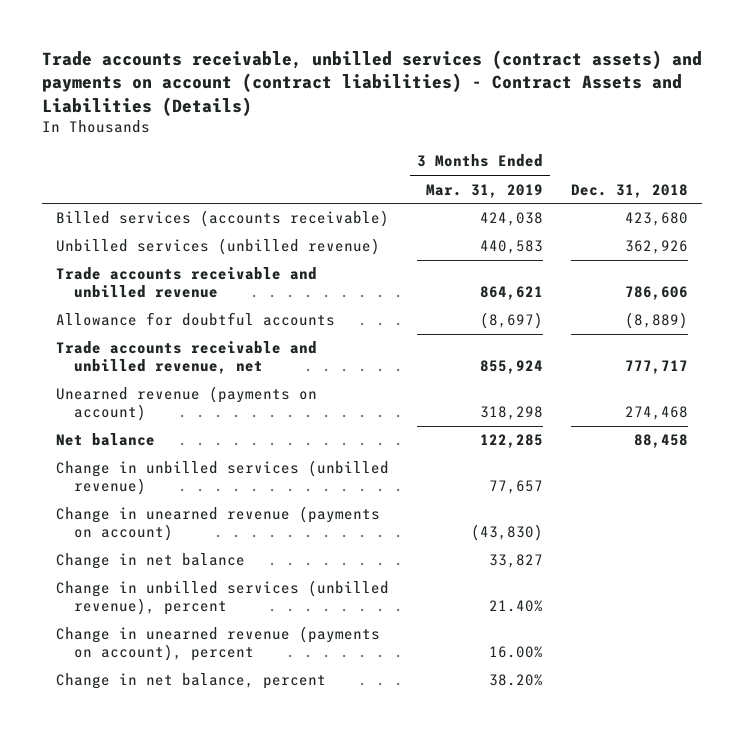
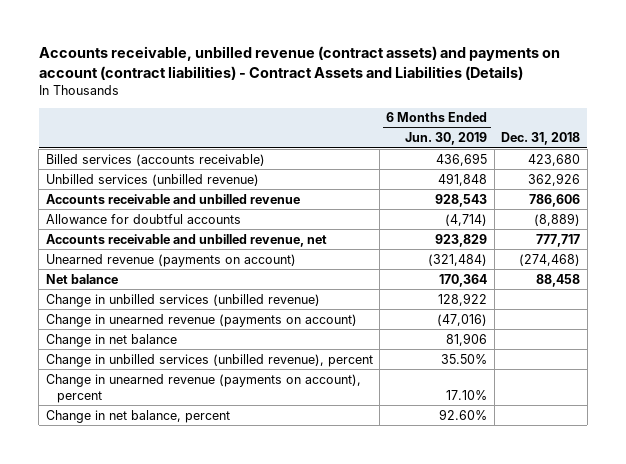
- Trade accounts receivable, unbilled services (contract assets) and payments on account (contract liabilities) - Contract Assets and Liabilities (Details)
+ Accounts receivable, unbilled revenue (contract assets) and payments on account (contract liabilities) - Contract Assets and Liabilities (Details)
- | 3 Months Ended Mar. 31, 2019 | Dec. 31, 2018
+ | 6 Months Ended Jun. 30, 2019 | Dec. 31, 2018
- Trade accounts receivable and unbilled revenue | 864,621 | 786,606
+ Accounts receivable and unbilled revenue | 928,543 | 786,606
- Trade accounts receivable and unbilled revenue, net | 855,924 | 777,717
- Unearned revenue (payments on account) | 318,298 | 274,468
+ Accounts receivable and unbilled revenue, net | 923,829 | 777,717
+ Unearned revenue (payments on account) | (321,484) | (274,468)

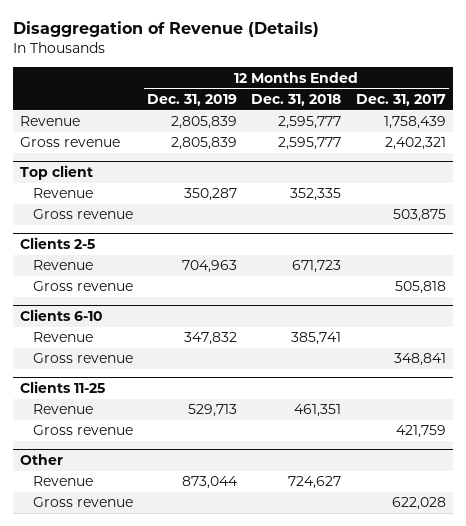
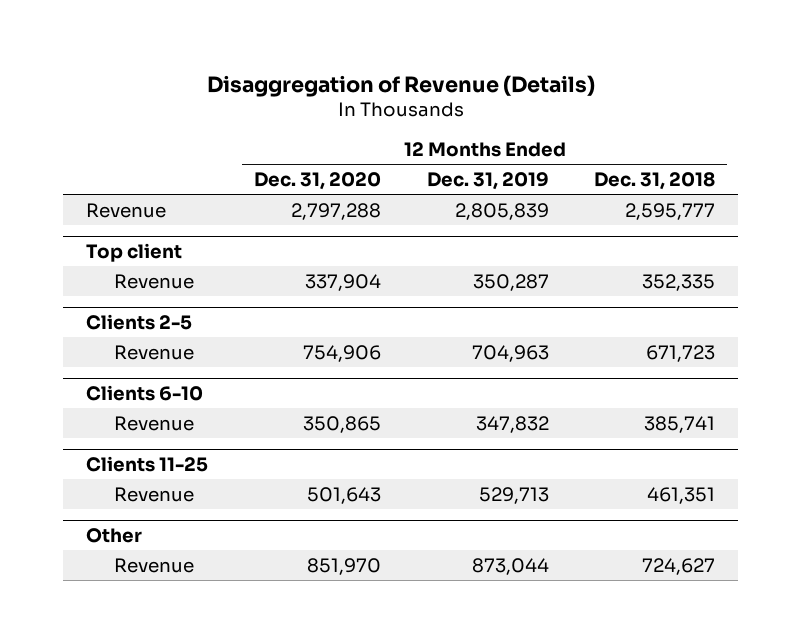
- | 12 Months Ended Dec. 31, 2019 | 12 Months Ended Dec. 31, 2018 | 12 Months Ended Dec. 31, 2017
+ | 12 Months Ended Dec. 31, 2020 | 12 Months Ended Dec. 31, 2019 | 12 Months Ended Dec. 31, 2018
- Gross revenue | 2,805,839 | 2,595,777 | 2,402,321
@ Top client
- Gross revenue | | | 503,875
@ Clients 2-5
- Gross revenue | | | 505,818
@ Clients 6-10
- Gross revenue | | | 348,841
@ Clients 11-25
- Gross revenue | | | 421,759
@ Other
- Gross revenue | | | 622,028

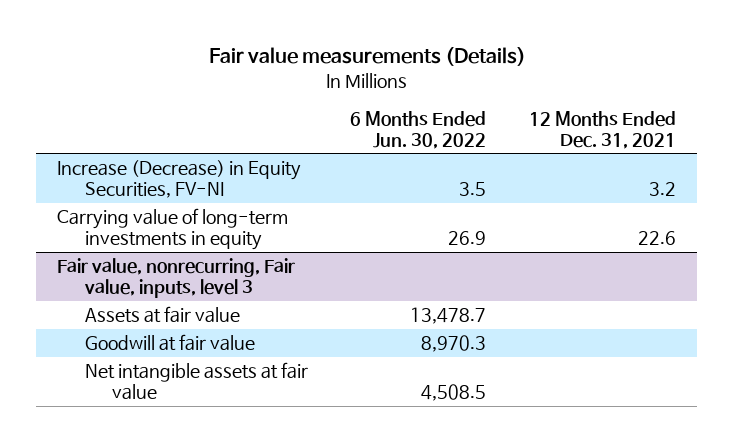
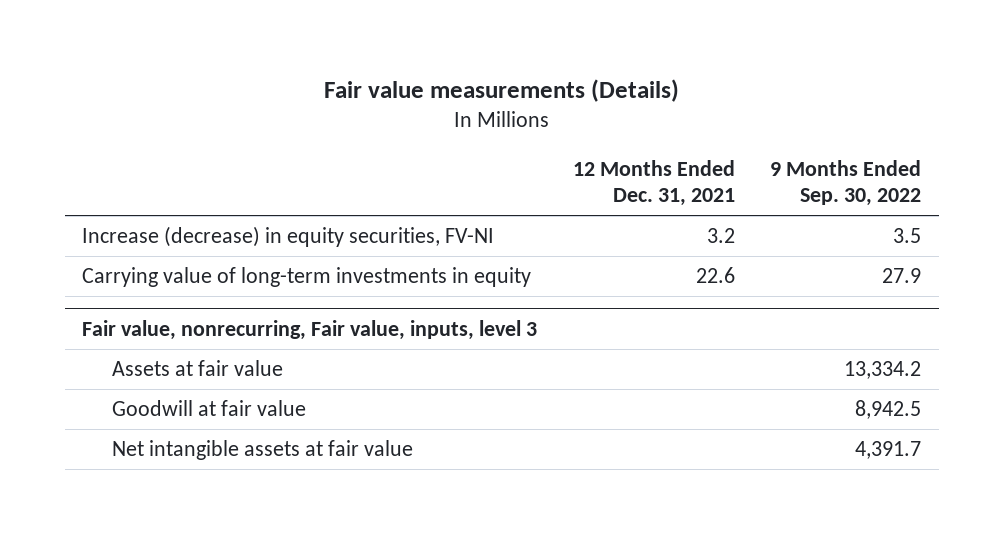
- | 6 Months Ended Jun. 30, 2022 | 12 Months Ended Dec. 31, 2021
+ | 12 Months Ended Dec. 31, 2021 | 9 Months Ended Sep. 30, 2022
- Increase (Decrease) in Equity Securities, FV-NI | 3.5 | 3.2
+ Increase (decrease) in equity securities, FV-NI | 3.2 | 3.5

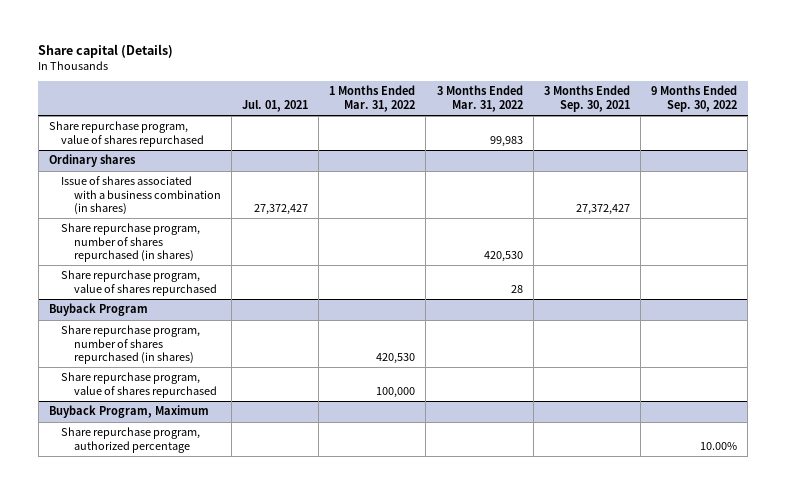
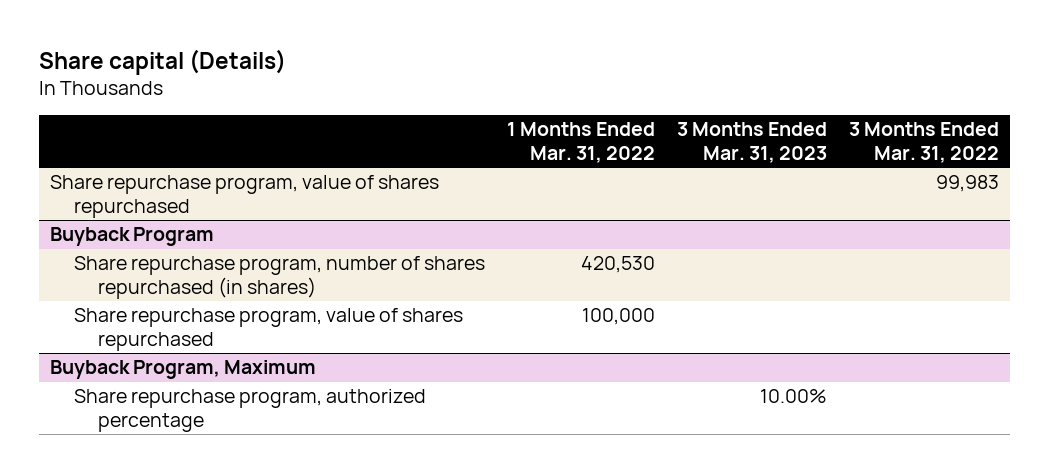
- | Jul. 01, 2021 | 1 Months Ended Mar. 31, 2022 | 3 Months Ended Mar. 31, 2022 | 3 Months Ended Sep. 30, 2021 | 9 Months Ended Sep. 30, 2022
+ | 1 Months Ended Mar. 31, 2022 | 3 Months Ended Mar. 31, 2023 | 3 Months Ended Mar. 31, 2022
- Ordinary shares
- Issue of shares associated with a business combination (in shares) | 27,372,427 | | | 27,372,427 |
- Share repurchase program, number of shares repurchased (in shares) | | | 420,530 | |
- Share repurchase program, value of shares repurchased | | | 28 | |

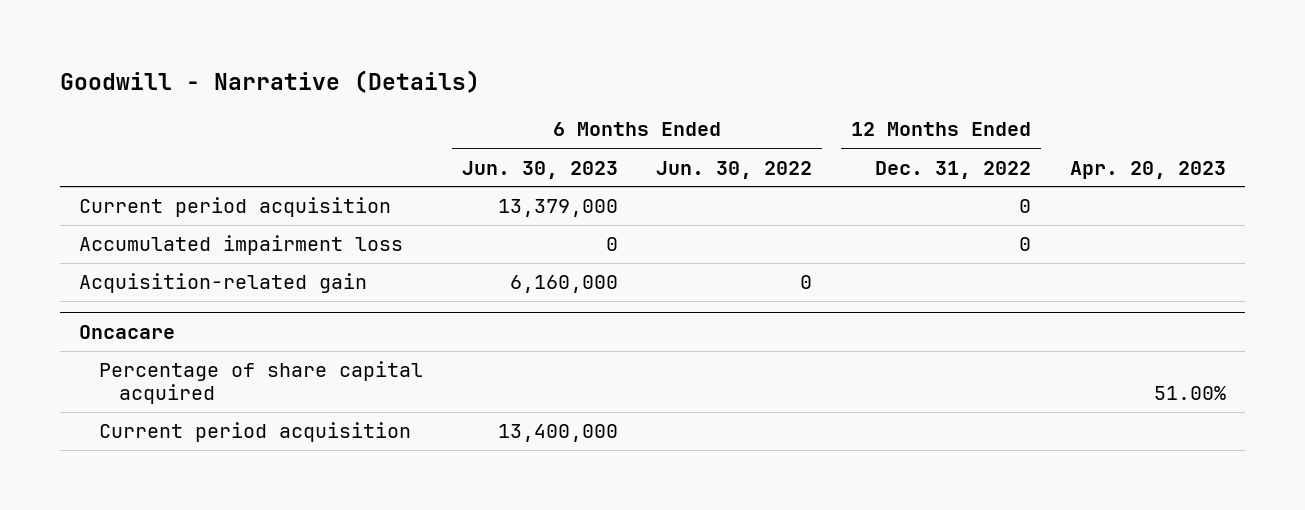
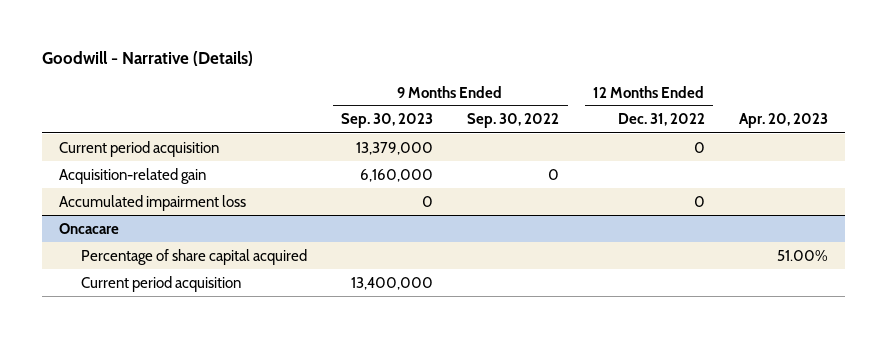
- | 6 Months Ended Jun. 30, 2023 | 6 Months Ended Jun. 30, 2022 | 12 Months Ended Dec. 31, 2022 | Apr. 20, 2023
+ | 9 Months Ended Sep. 30, 2023 | 9 Months Ended Sep. 30, 2022 | 12 Months Ended Dec. 31, 2022 | Apr. 20, 2023
moved down: Accumulated impairment loss | 0 | | 0 |

